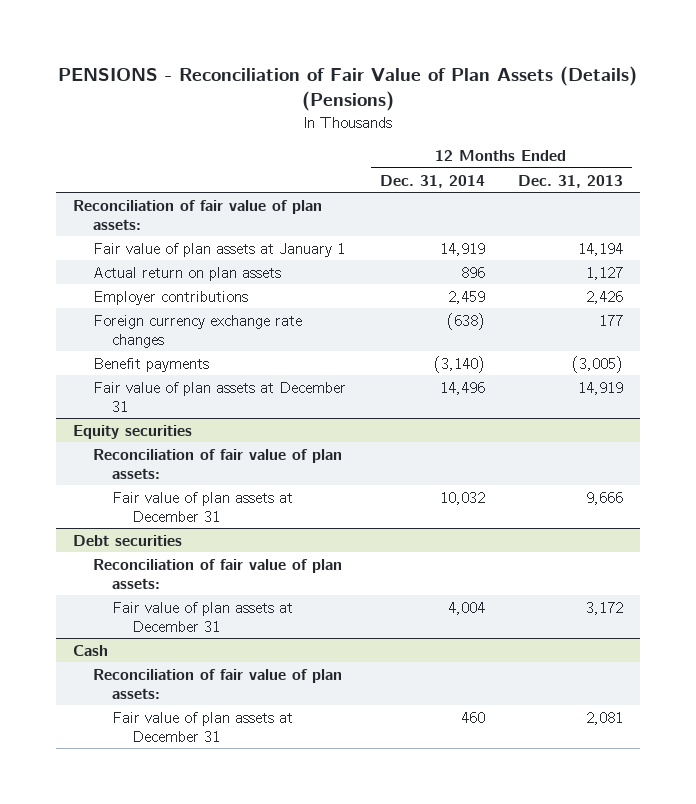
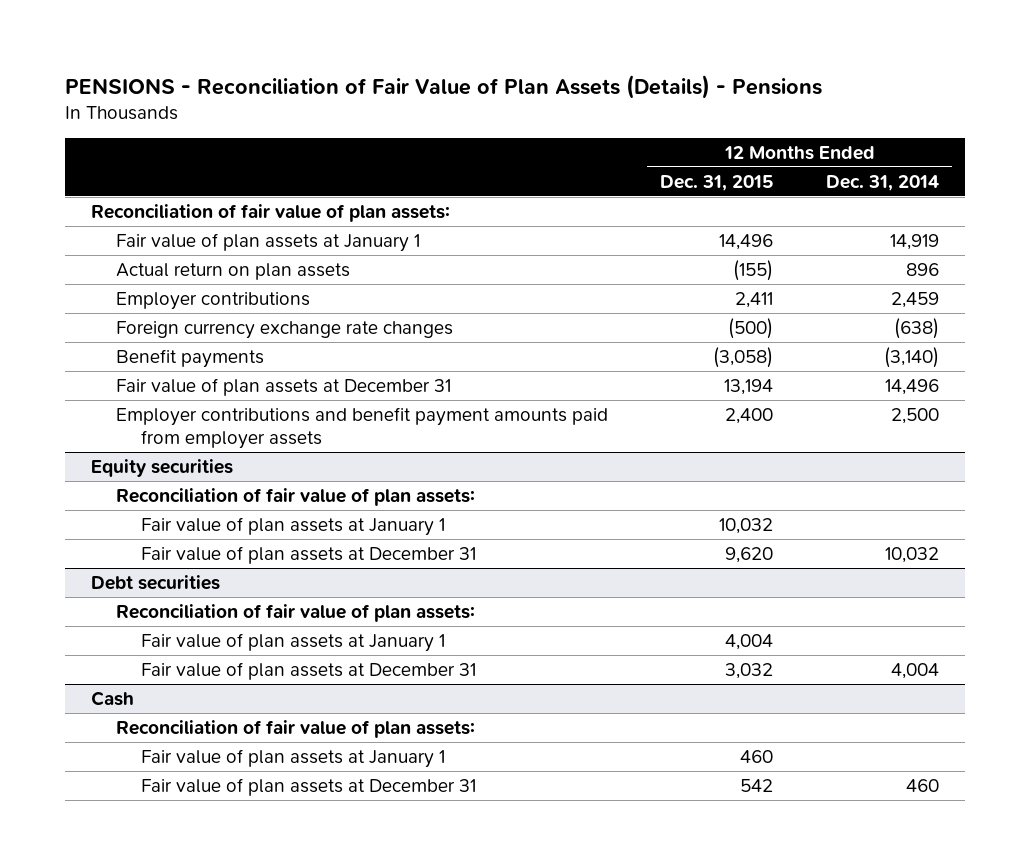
- PENSIONS - Reconciliation of Fair Value of Plan Assets (Details) (Pensions)
+ PENSIONS - Reconciliation of Fair Value of Plan Assets (Details) - Pensions
- | 12 Months Ended Dec. 31, 2014 | 12 Months Ended Dec. 31, 2013
+ | 12 Months Ended Dec. 31, 2015 | 12 Months Ended Dec. 31, 2014
+ Employer contributions and benefit payment amounts paid from employer assets | 2,400 | 2,500
@ Equity securities
+ Fair value of plan assets at January 1 | 10,032 |
@ Debt securities
+ Fair value of plan assets at January 1 | 4,004 |
@ Cash
+ Fair value of plan assets at January 1 | 460 |

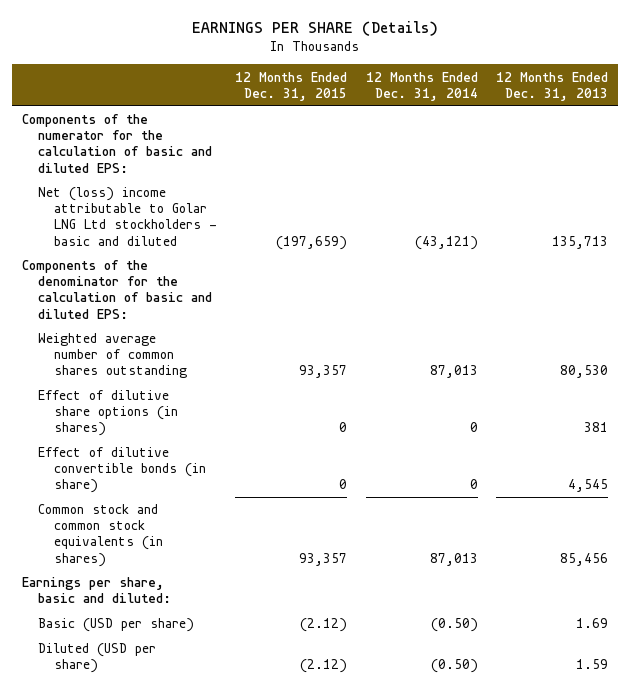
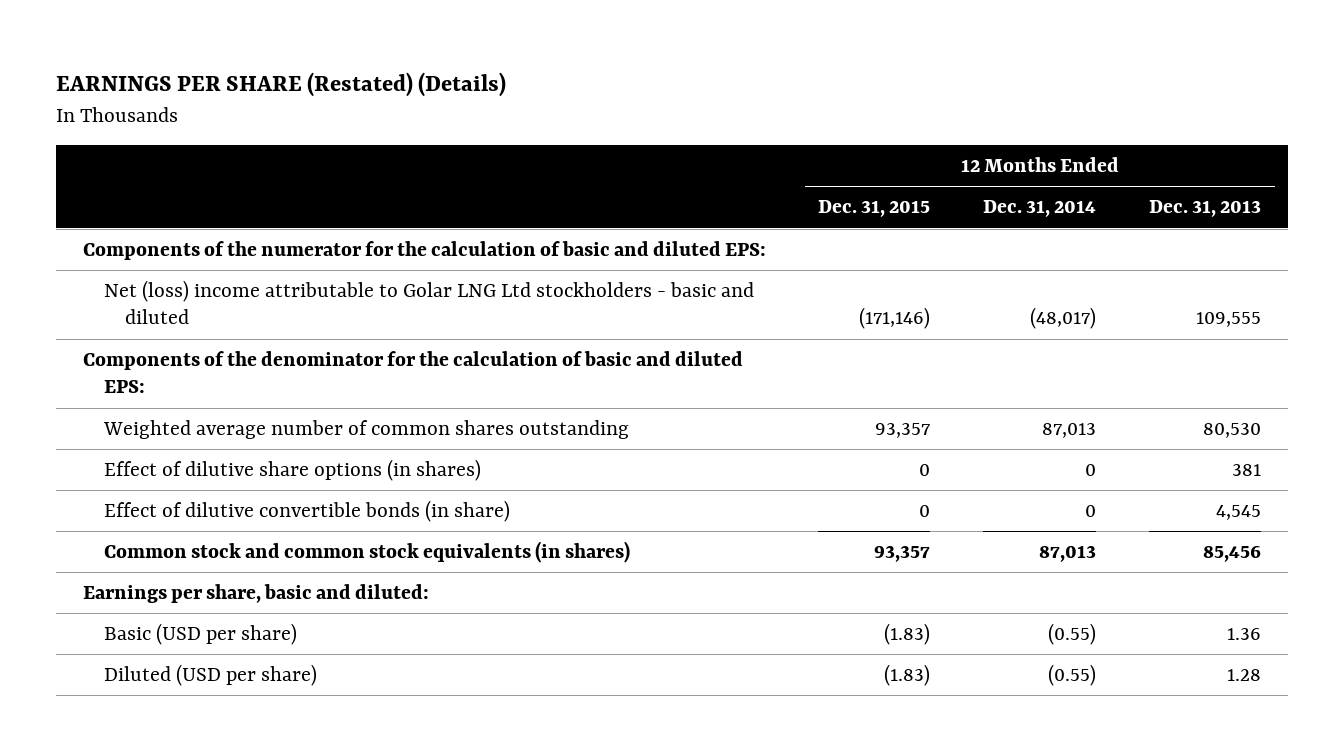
- EARNINGS PER SHARE (Details)
+ EARNINGS PER SHARE (Restated) (Details)
- Net (loss) income attributable to Golar LNG Ltd stockholders - basic and diluted | (197,659) | (43,121) | 135,713
+ Net (loss) income attributable to Golar LNG Ltd stockholders - basic and diluted | (171,146) | (48,017) | 109,555
- Basic (USD per share) | (2.12) | (0.50) | 1.69
- Diluted (USD per share) | (2.12) | (0.50) | 1.59
+ Basic (USD per share) | (1.83) | (0.55) | 1.36
+ Diluted (USD per share) | (1.83) | (0.55) | 1.28

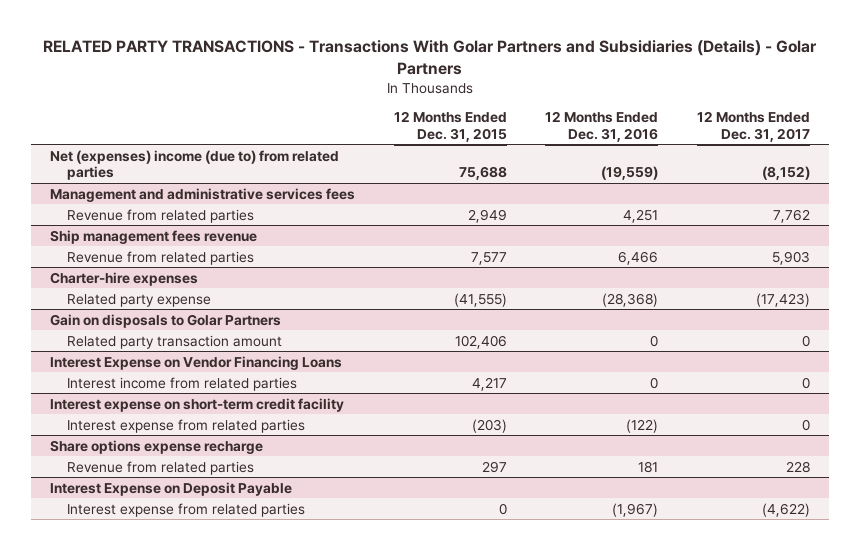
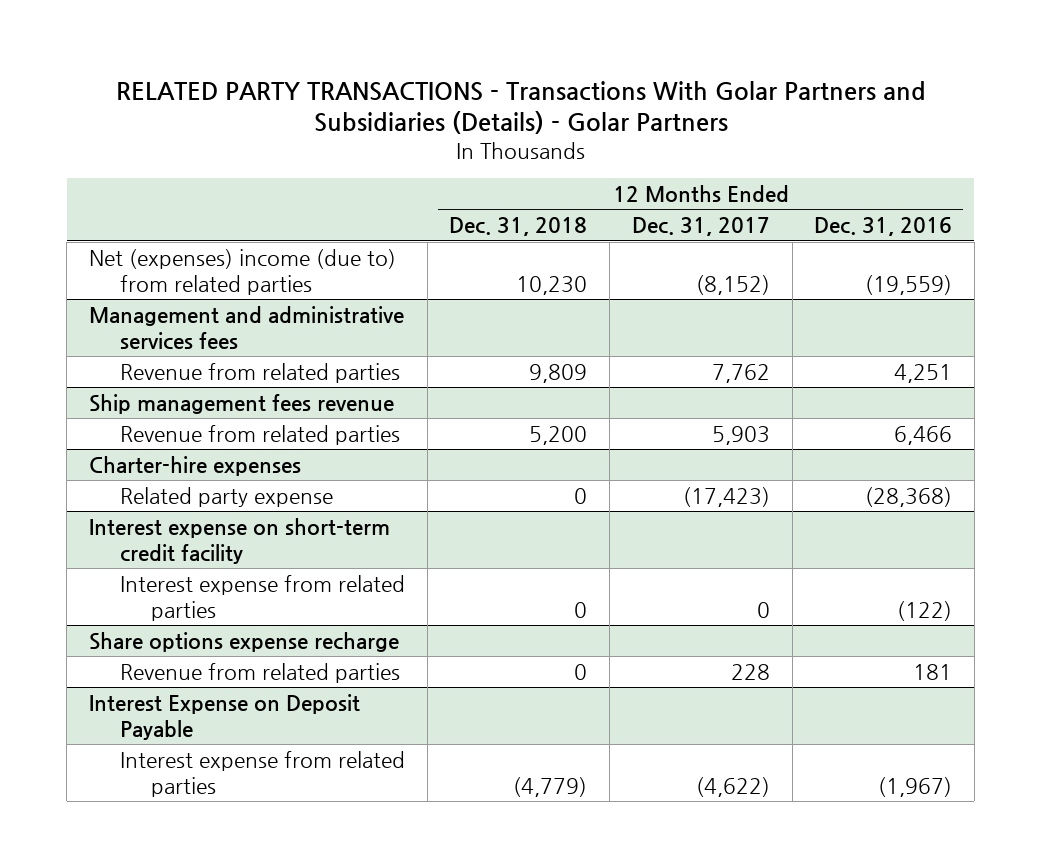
- | 12 Months Ended Dec. 31, 2015 | 12 Months Ended Dec. 31, 2016 | 12 Months Ended Dec. 31, 2017
+ | 12 Months Ended Dec. 31, 2018 | 12 Months Ended Dec. 31, 2017 | 12 Months Ended Dec. 31, 2016
- Gain on disposals to Golar Partners
- Related party transaction amount | 102,406 | 0 | 0
- Interest Expense on Vendor Financing Loans
- Interest income from related parties | 4,217 | 0 | 0

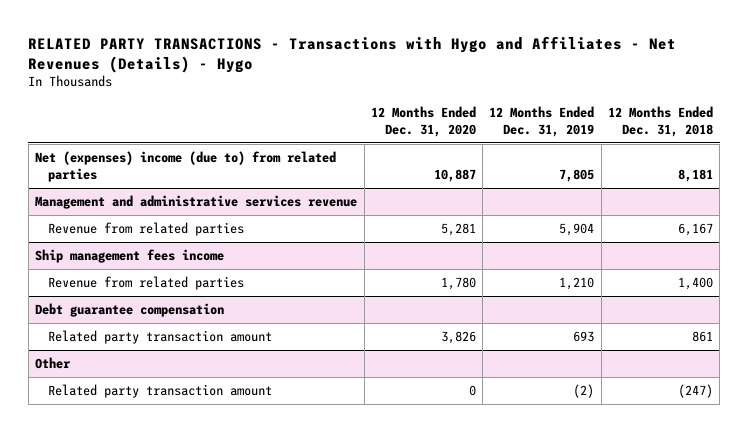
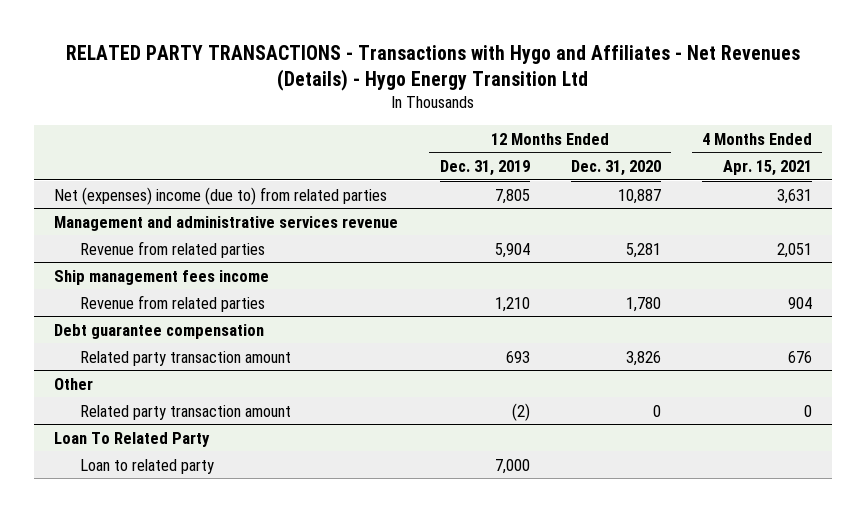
- RELATED PARTY TRANSACTIONS - Transactions with Hygo and Affiliates - Net Revenues (Details) - Hygo
+ RELATED PARTY TRANSACTIONS - Transactions with Hygo and Affiliates - Net Revenues (Details) - Hygo Energy Transition Ltd
- | 12 Months Ended Dec. 31, 2020 | 12 Months Ended Dec. 31, 2019 | 12 Months Ended Dec. 31, 2018
+ | 12 Months Ended Dec. 31, 2019 | 12 Months Ended Dec. 31, 2020 | 4 Months Ended Apr. 15, 2021
+ Loan To Related Party
+ Loan to related party | 7,000 | |

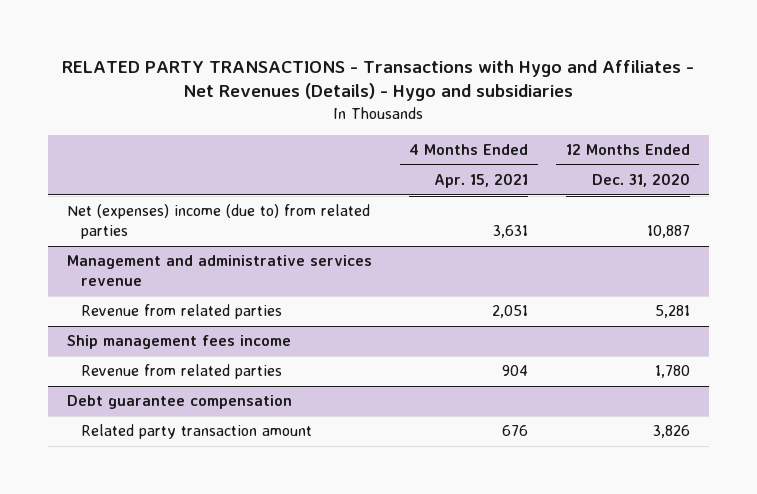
- RELATED PARTY TRANSACTIONS - Transactions with Hygo and Affiliates - Net Revenues (Details) - Hygo Energy Transition Ltd
+ RELATED PARTY TRANSACTIONS - Transactions with Hygo and Affiliates - Net Revenues (Details) - Hygo and subsidiaries
- | 12 Months Ended Dec. 31, 2019 | 12 Months Ended Dec. 31, 2020 | 4 Months Ended Apr. 15, 2021
+ | 4 Months Ended Apr. 15, 2021 | 12 Months Ended Dec. 31, 2020
- Other
- Related party transaction amount | (2) | 0 | 0
- Loan To Related Party
- Loan to related party | 7,000 | |

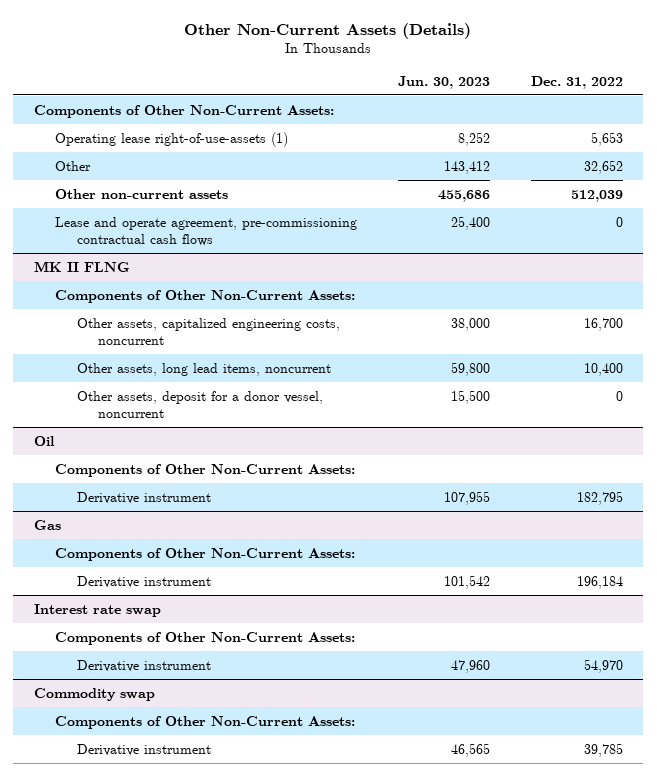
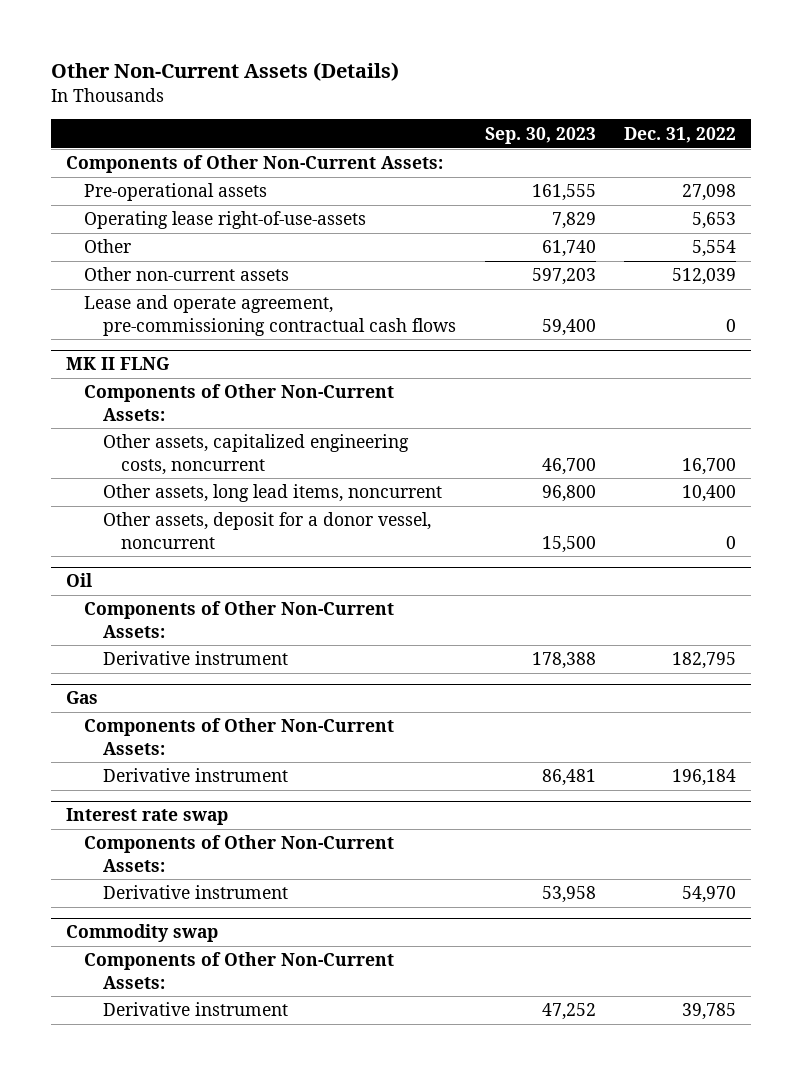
- | Jun. 30, 2023 | Dec. 31, 2022
+ | Sep. 30, 2023 | Dec. 31, 2022
- Operating lease right-of-use-assets (1) | 8,252 | 5,653
- Other | 143,412 | 32,652
+ Pre-operational assets | 161,555 | 27,098
+ Operating lease right-of-use-assets | 7,829 | 5,653
+ Other | 61,740 | 5,554

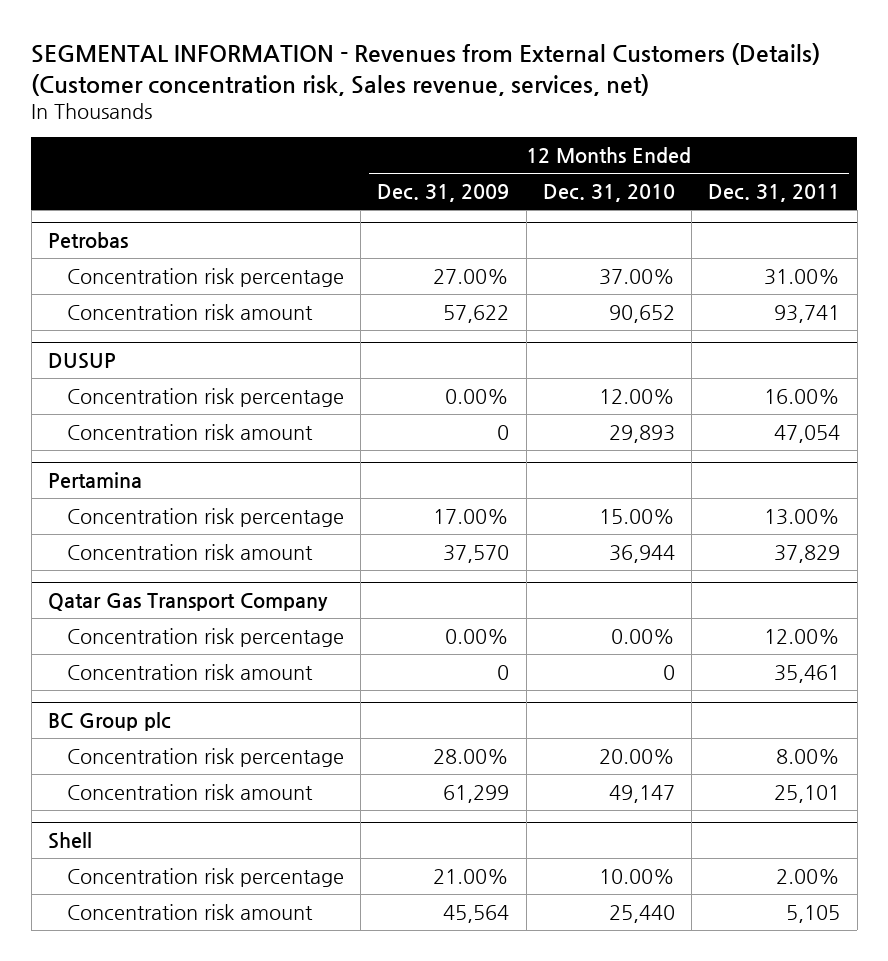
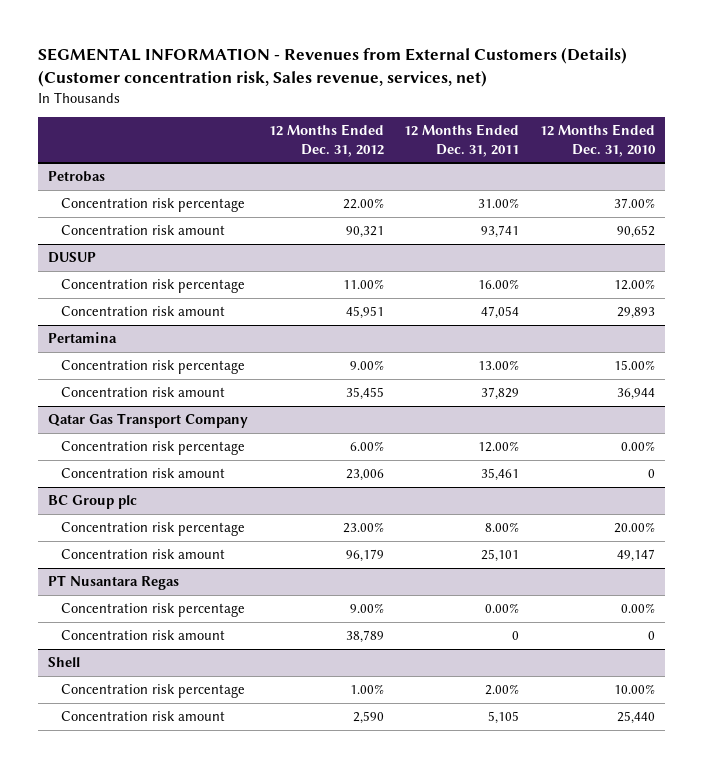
- | 12 Months Ended Dec. 31, 2009 | 12 Months Ended Dec. 31, 2010 | 12 Months Ended Dec. 31, 2011
+ | 12 Months Ended Dec. 31, 2012 | 12 Months Ended Dec. 31, 2011 | 12 Months Ended Dec. 31, 2010
+ PT Nusantara Regas
+ Concentration risk percentage | 9.00% | 0.00% | 0.00%
+ Concentration risk amount | 38,789 | 0 | 0

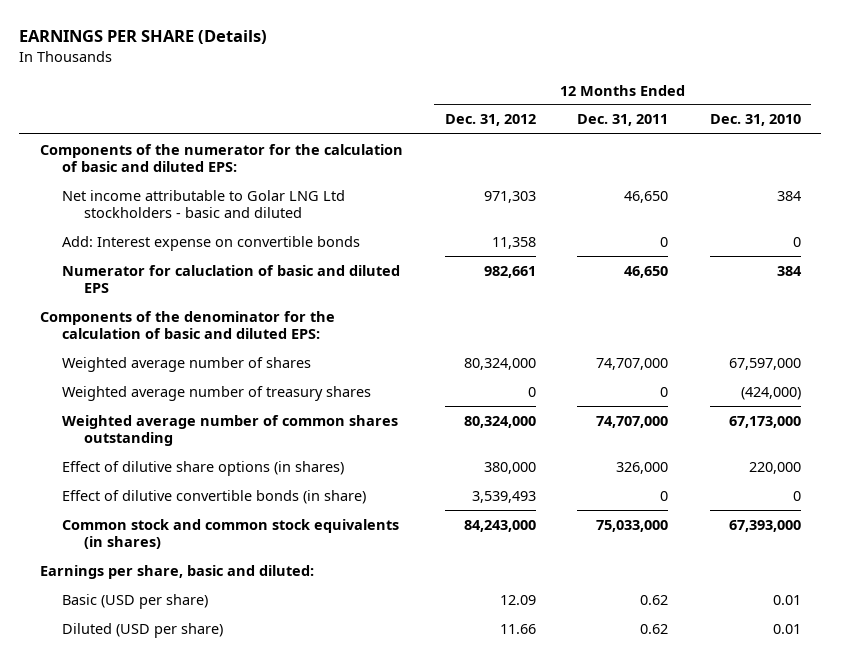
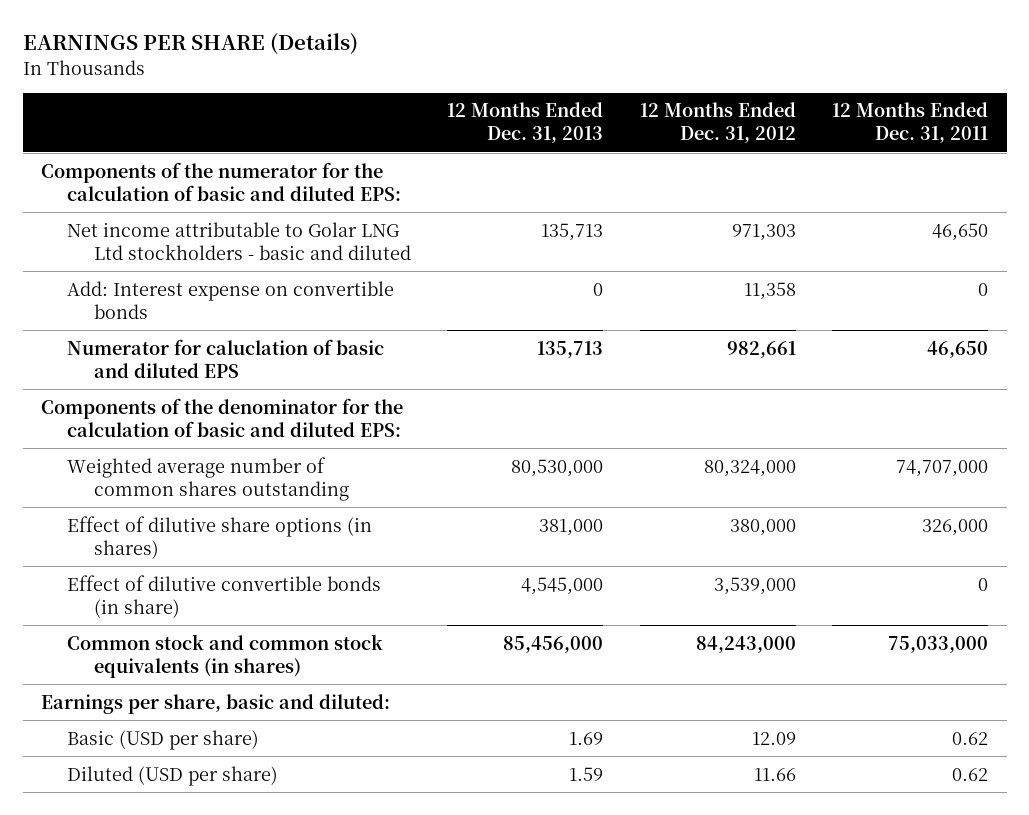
- | 12 Months Ended Dec. 31, 2012 | 12 Months Ended Dec. 31, 2011 | 12 Months Ended Dec. 31, 2010
+ | 12 Months Ended Dec. 31, 2013 | 12 Months Ended Dec. 31, 2012 | 12 Months Ended Dec. 31, 2011
- Weighted average number of shares | 80,324,000 | 74,707,000 | 67,597,000
- Weighted average number of treasury shares | 0 | 0 | (424,000)
- Effect of dilutive convertible bonds (in share) | 3,539,493 | 0 | 0
+ Effect of dilutive convertible bonds (in share) | 4,545,000 | 3,539,000 | 0

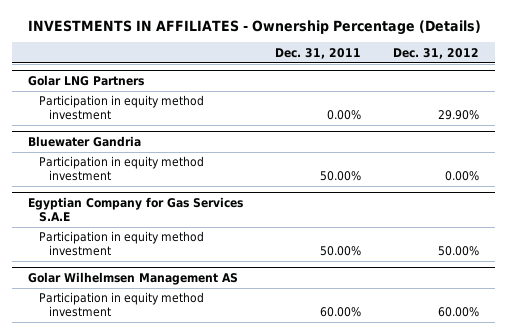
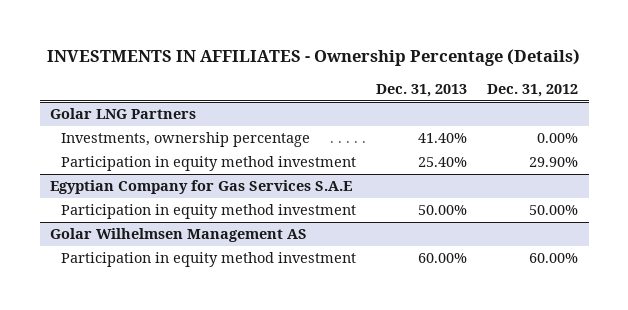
- | Dec. 31, 2011 | Dec. 31, 2012
+ | Dec. 31, 2013 | Dec. 31, 2012
@ Golar LNG Partners
+ Investments, ownership percentage | 41.40% | 0.00%
- Bluewater Gandria
- Participation in equity method investment | 50.00% | 0.00%

